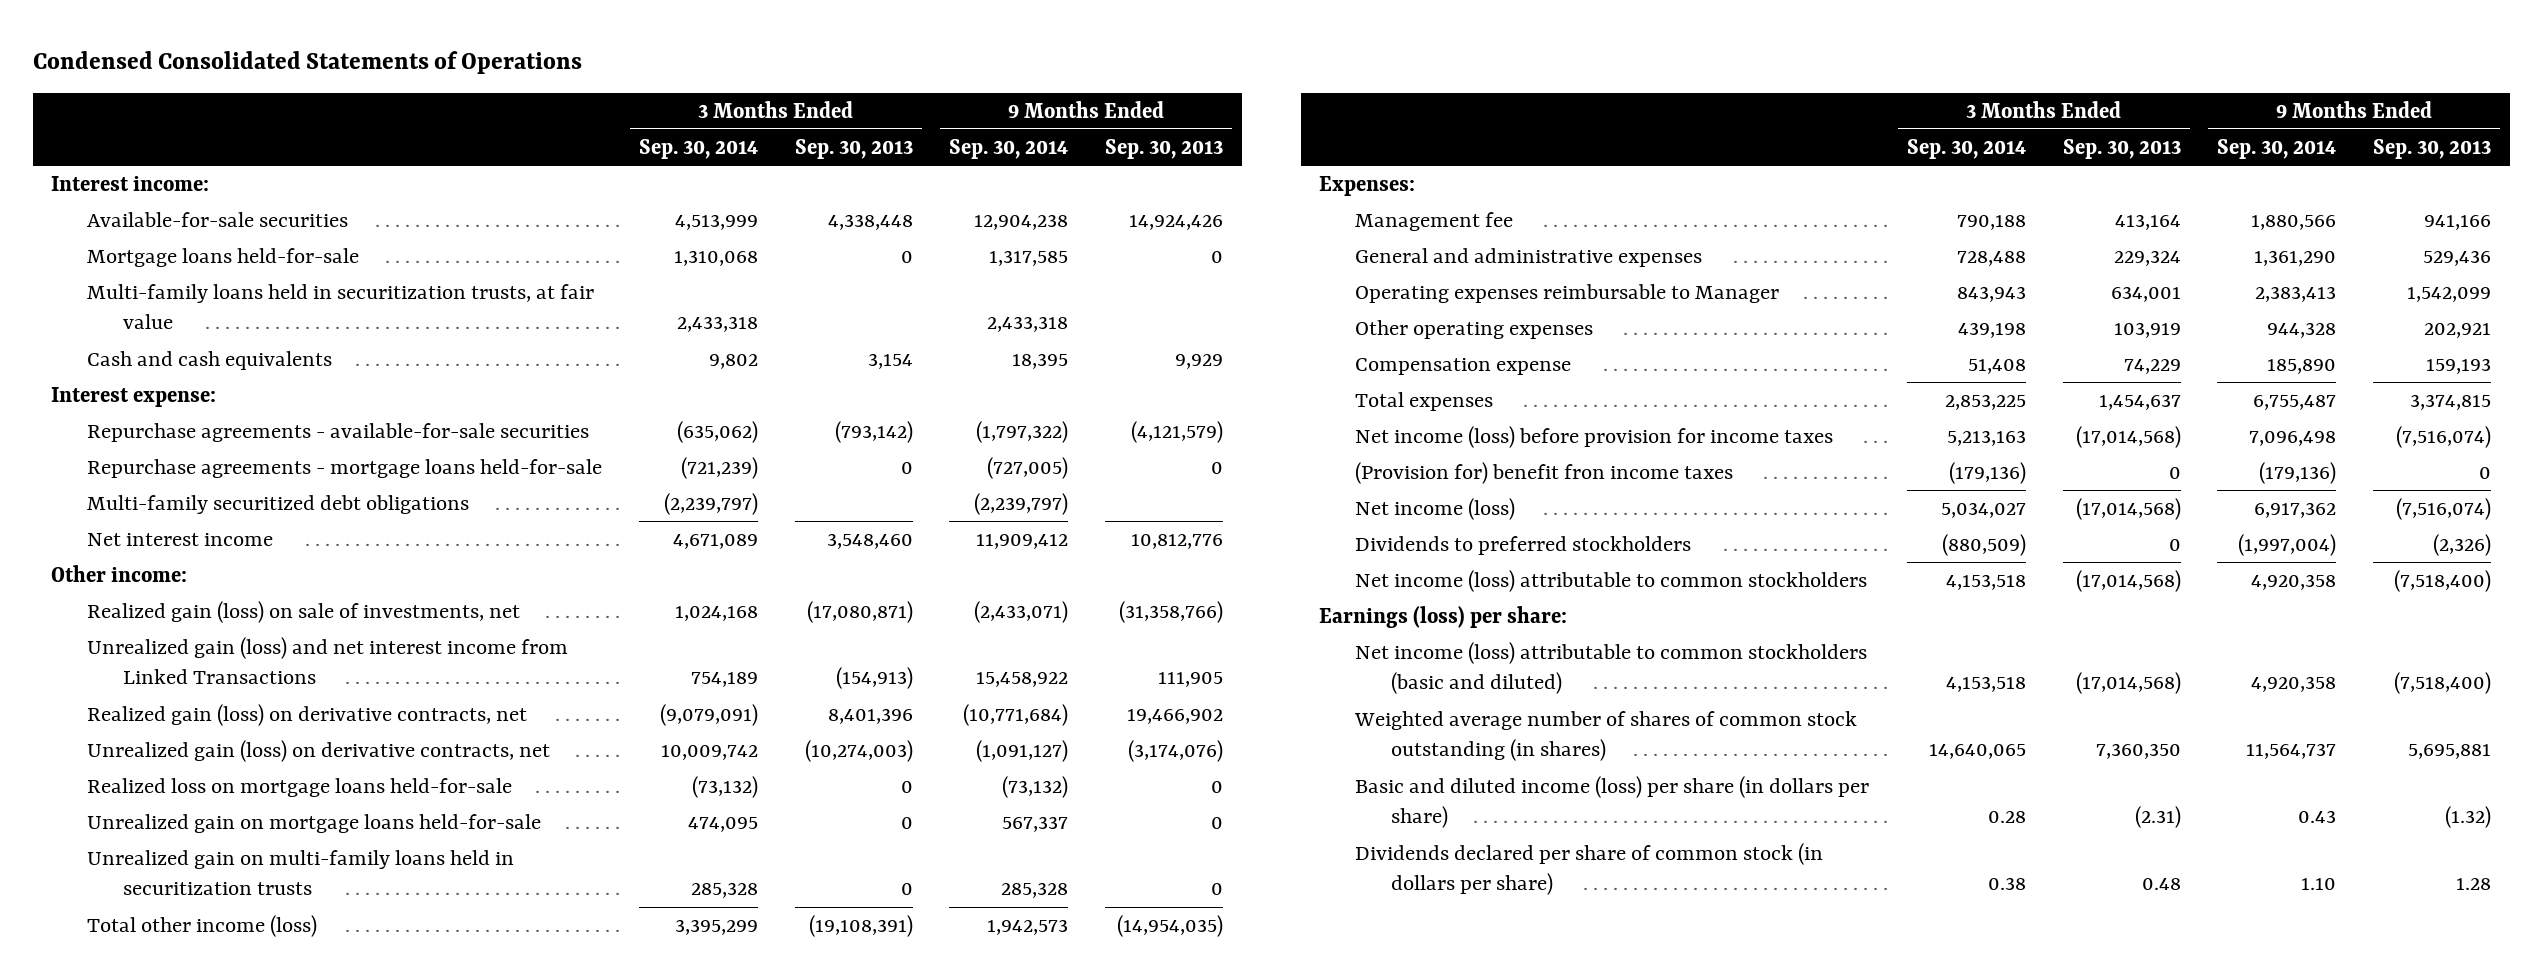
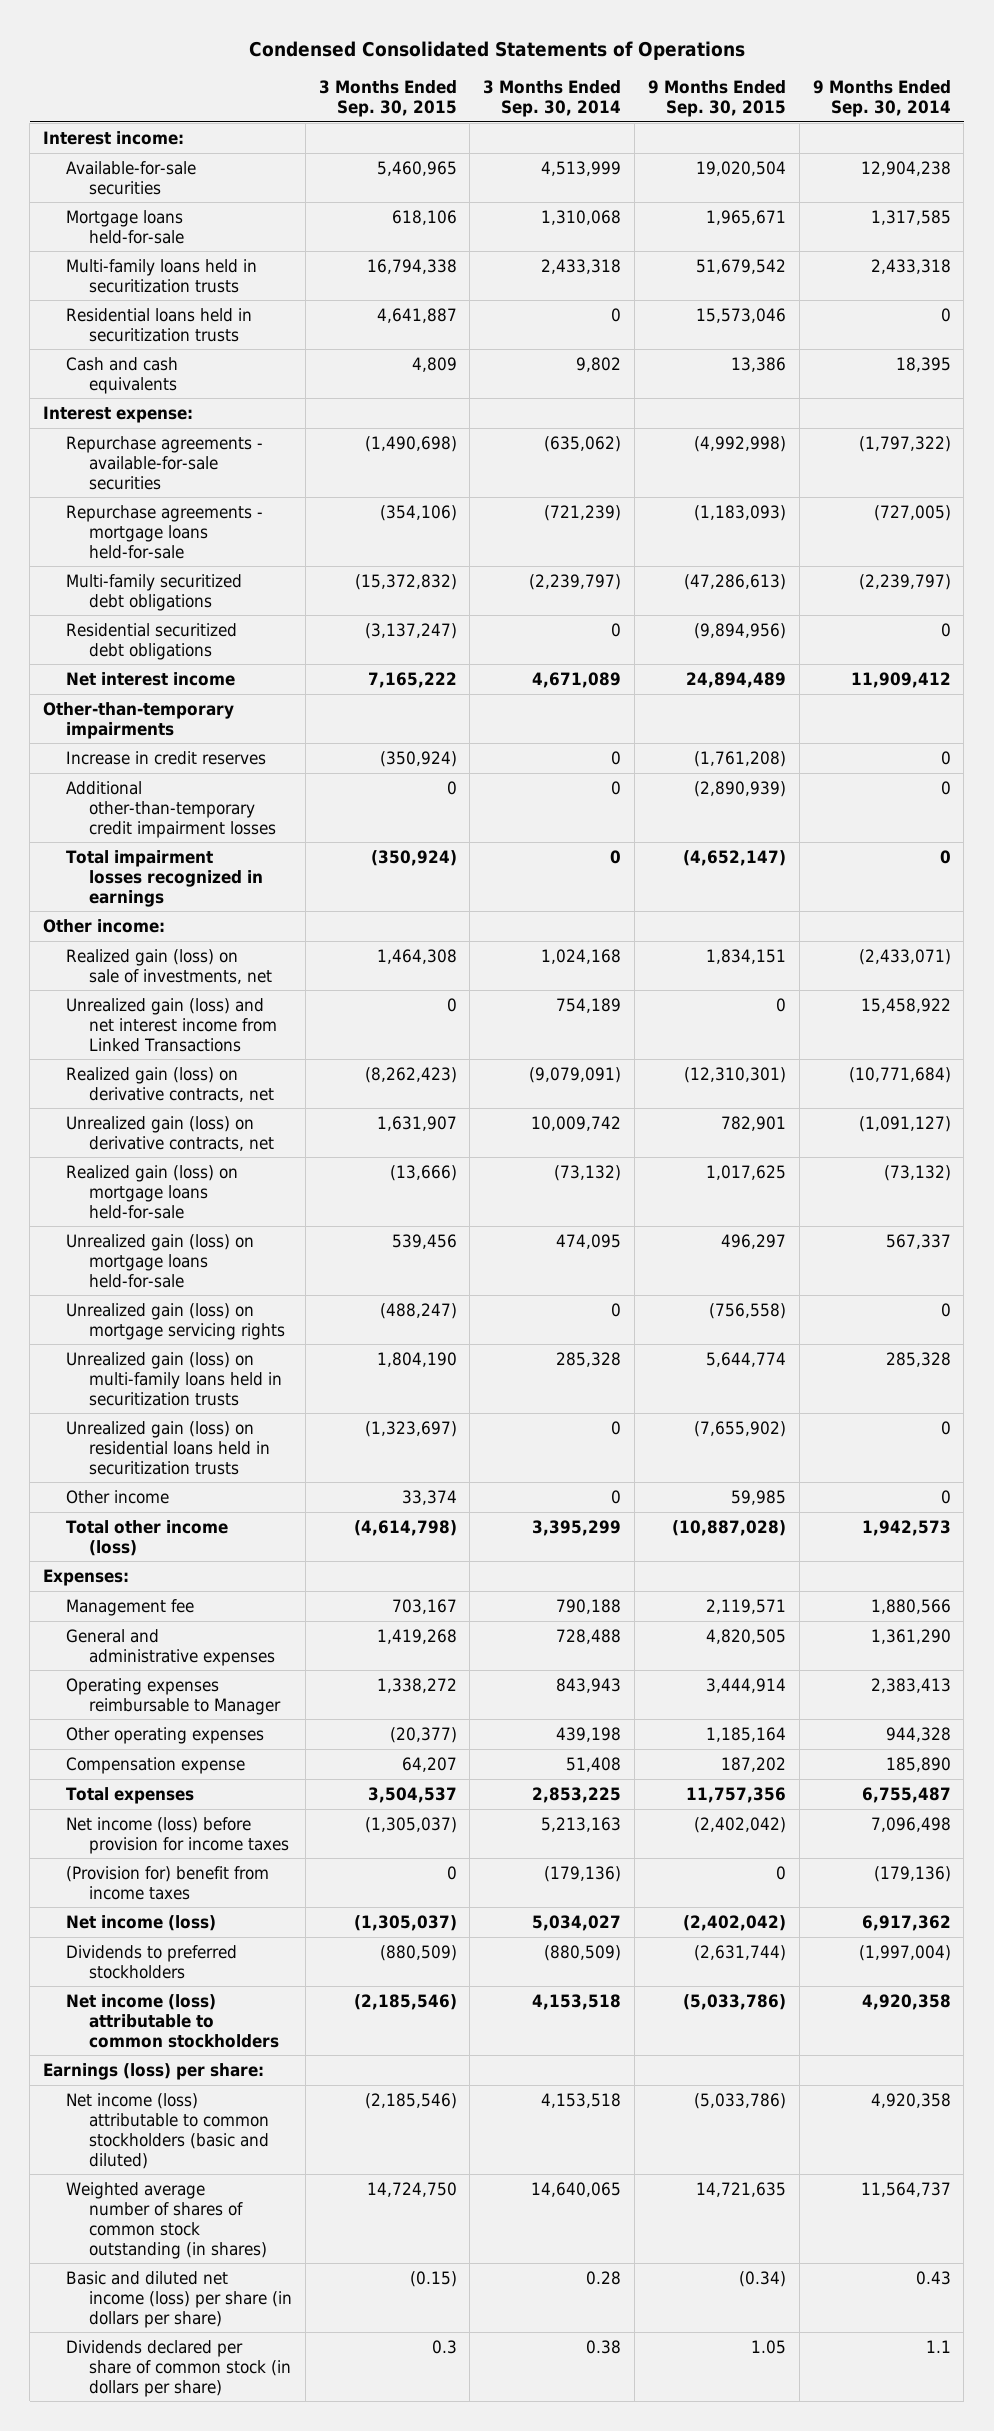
- | 3 Months Ended Sep. 30, 2014 | 3 Months Ended Sep. 30, 2013 | 9 Months Ended Sep. 30, 2014 | 9 Months Ended Sep. 30, 2013
+ | 3 Months Ended Sep. 30, 2015 | 3 Months Ended Sep. 30, 2014 | 9 Months Ended Sep. 30, 2015 | 9 Months Ended Sep. 30, 2014
- Multi-family loans held in securitization trusts, at fair value | 2,433,318 | | 2,433,318 |
+ Multi-family loans held in securitization trusts | 16,794,338 | 2,433,318 | 51,679,542 | 2,433,318
+ Residential loans held in securitization trusts | 4,641,887 | 0 | 15,573,046 | 0
+ Residential securitized debt obligations | (3,137,247) | 0 | (9,894,956) | 0
+ Other-than-temporary impairments
+ Increase in credit reserves | (350,924) | 0 | (1,761,208) | 0
+ Additional other-than-temporary credit impairment losses | 0 | 0 | (2,890,939) | 0
+ Total impairment losses recognized in earnings | (350,924) | 0 | (4,652,147) | 0
- Realized loss on mortgage loans held-for-sale | (73,132) | 0 | (73,132) | 0
- Unrealized gain on mortgage loans held-for-sale | 474,095 | 0 | 567,337 | 0
- Unrealized gain on multi-family loans held in securitization trusts | 285,328 | 0 | 285,328 | 0
+ Realized gain (loss) on mortgage loans held-for-sale | (13,666) | (73,132) | 1,017,625 | (73,132)
+ Unrealized gain (loss) on mortgage loans held-for-sale | 539,456 | 474,095 | 496,297 | 567,337
+ Unrealized gain (loss) on mortgage servicing rights | (488,247) | 0 | (756,558) | 0
+ Unrealized gain (loss) on multi-family loans held in securitization trusts | 1,804,190 | 285,328 | 5,644,774 | 285,328
+ Unrealized gain (loss) on residential loans held in securitization trusts | (1,323,697) | 0 | (7,655,902) | 0
+ Other income | 33,374 | 0 | 59,985 | 0
- (Provision for) benefit fron income taxes | (179,136) | 0 | (179,136) | 0
+ (Provision for) benefit from income taxes | 0 | (179,136) | 0 | (179,136)
- Basic and diluted income (loss) per share (in dollars per share) | 0.28 | (2.31) | 0.43 | (1.32)
- Dividends declared per share of common stock (in dollars per share) | 0.38 | 0.48 | 1.10 | 1.28
+ Basic and diluted net income (loss) per share (in dollars per share) | (0.15) | 0.28 | (0.34) | 0.43
+ Dividends declared per share of common stock (in dollars per share) | 0.3 | 0.38 | 1.05 | 1.1

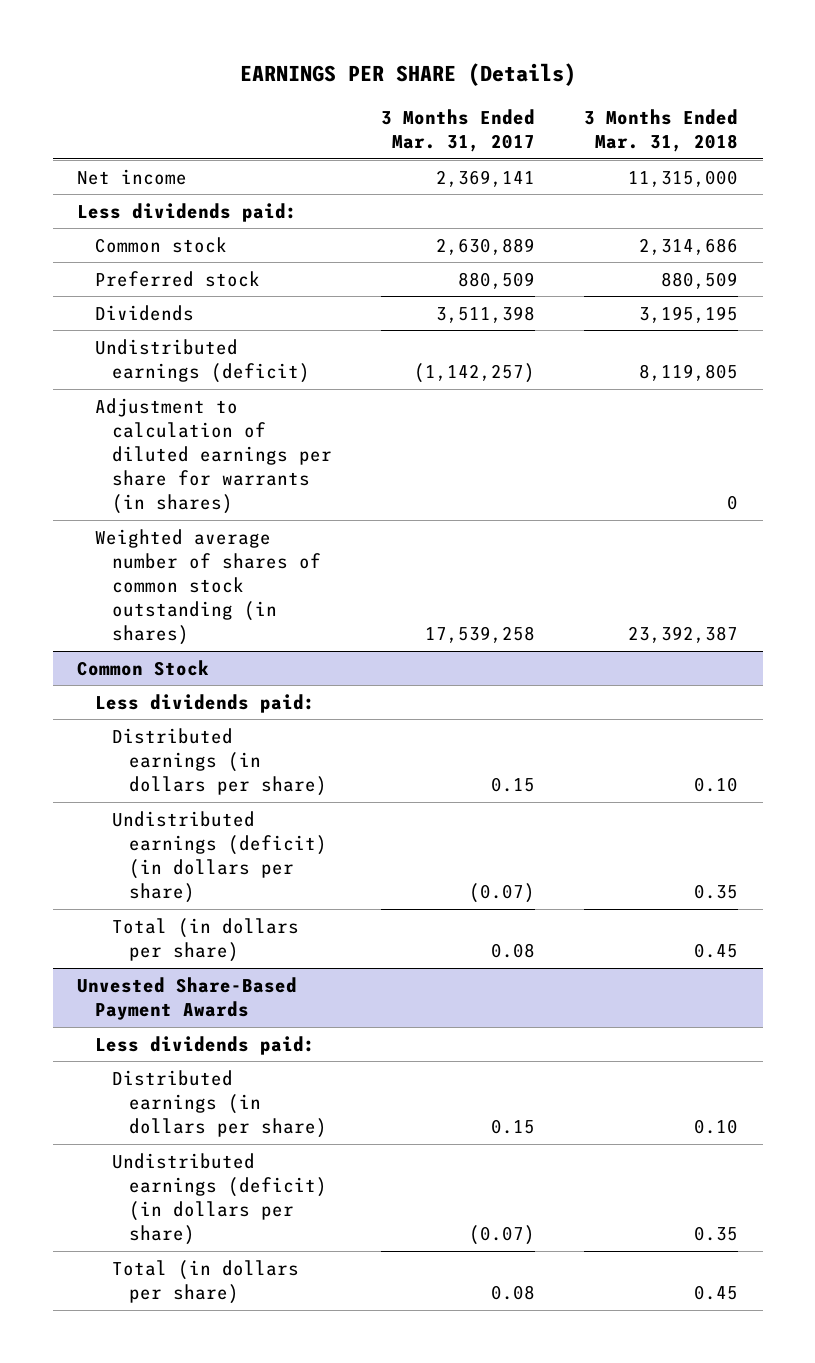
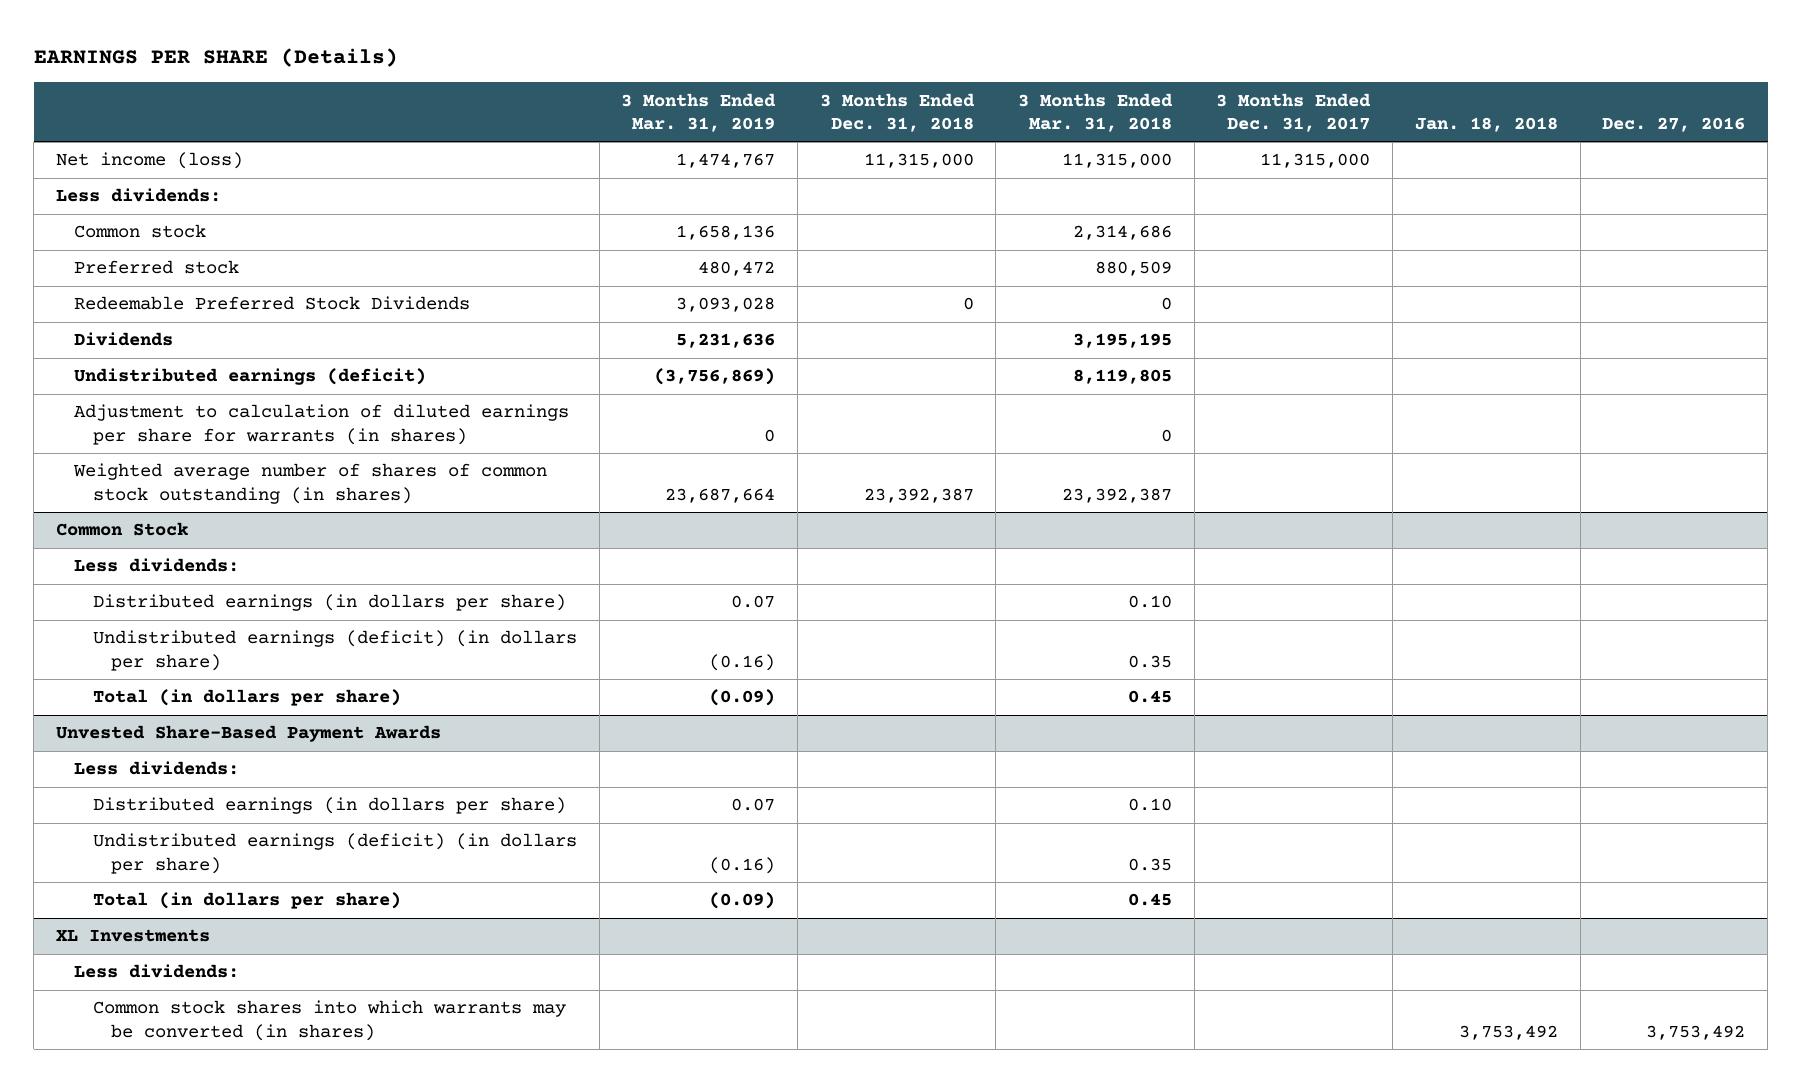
- | 3 Months Ended Mar. 31, 2017 | 3 Months Ended Mar. 31, 2018
+ | 3 Months Ended Mar. 31, 2019 | 3 Months Ended Dec. 31, 2018 | 3 Months Ended Mar. 31, 2018 | 3 Months Ended Dec. 31, 2017 | Jan. 18, 2018 | Dec. 27, 2016
- Net income | 2,369,141 | 11,315,000
- Less dividends paid:
+ Net income (loss) | 1,474,767 | 11,315,000 | 11,315,000 | 11,315,000 | |
+ Less dividends:
+ Redeemable Preferred Stock Dividends | 3,093,028 | 0 | 0 | | |
@ Common Stock
- Less dividends paid:
+ Less dividends:
@ Unvested Share-Based Payment Awards
- Less dividends paid:
+ Less dividends:
+ XL Investments
+ Less dividends:
+ Common stock shares into which warrants may be converted (in shares) | | | | | 3,753,492 | 3,753,492

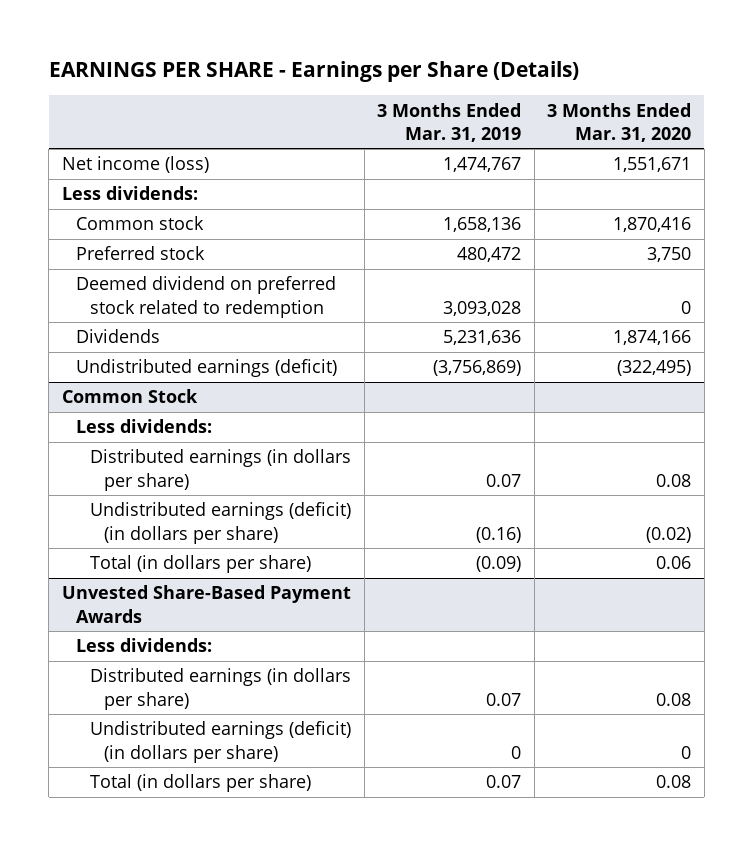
- EARNINGS PER SHARE (Details)
+ EARNINGS PER SHARE - Earnings per Share (Details)
- | 3 Months Ended Mar. 31, 2019 | 3 Months Ended Dec. 31, 2018 | 3 Months Ended Mar. 31, 2018 | 3 Months Ended Dec. 31, 2017 | Jan. 18, 2018 | Dec. 27, 2016
+ | 3 Months Ended Mar. 31, 2019 | 3 Months Ended Mar. 31, 2020
- Redeemable Preferred Stock Dividends | 3,093,028 | 0 | 0 | | |
+ Deemed dividend on preferred stock related to redemption | 3,093,028 | 0
- Adjustment to calculation of diluted earnings per share for warrants (in shares) | 0 | | 0 | | |
- Weighted average number of shares of common stock outstanding (in shares) | 23,687,664 | 23,392,387 | 23,392,387 | | |
@ Unvested Share-Based Payment Awards
- Undistributed earnings (deficit) (in dollars per share) | (0.16) | | 0.35 | | |
- Total (in dollars per share) | (0.09) | | 0.45 | | |
- XL Investments
- Less dividends:
- Common stock shares into which warrants may be converted (in shares) | | | | | 3,753,492 | 3,753,492
@ Unvested Share-Based Payment Awards
+ Undistributed earnings (deficit) (in dollars per share) | 0 | 0
+ Total (in dollars per share) | 0.07 | 0.08

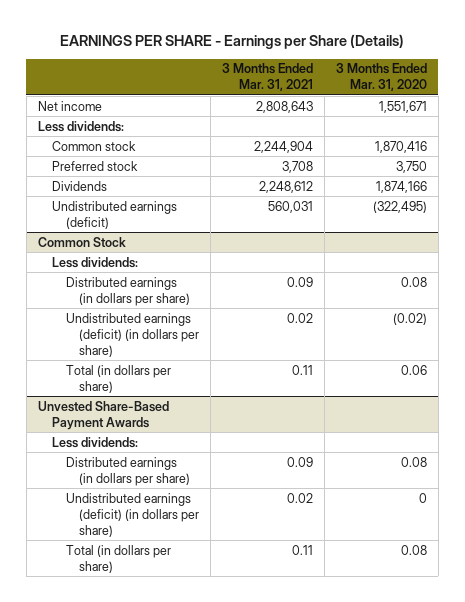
- | 3 Months Ended Mar. 31, 2019 | 3 Months Ended Mar. 31, 2020
+ | 3 Months Ended Mar. 31, 2021 | 3 Months Ended Mar. 31, 2020
- Net income (loss) | 1,474,767 | 1,551,671
+ Net income | 2,808,643 | 1,551,671
- Deemed dividend on preferred stock related to redemption | 3,093,028 | 0

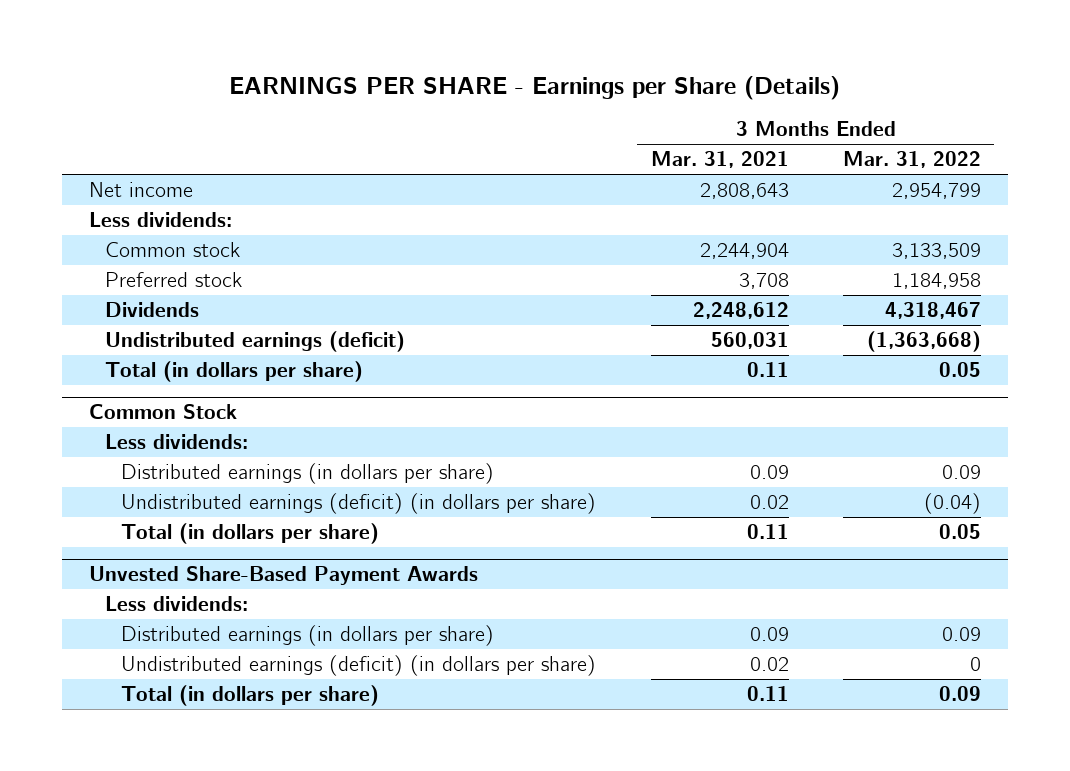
- | 3 Months Ended Mar. 31, 2021 | 3 Months Ended Mar. 31, 2020
+ | 3 Months Ended Mar. 31, 2021 | 3 Months Ended Mar. 31, 2022
+ Total (in dollars per share) | 0.11 | 0.05

